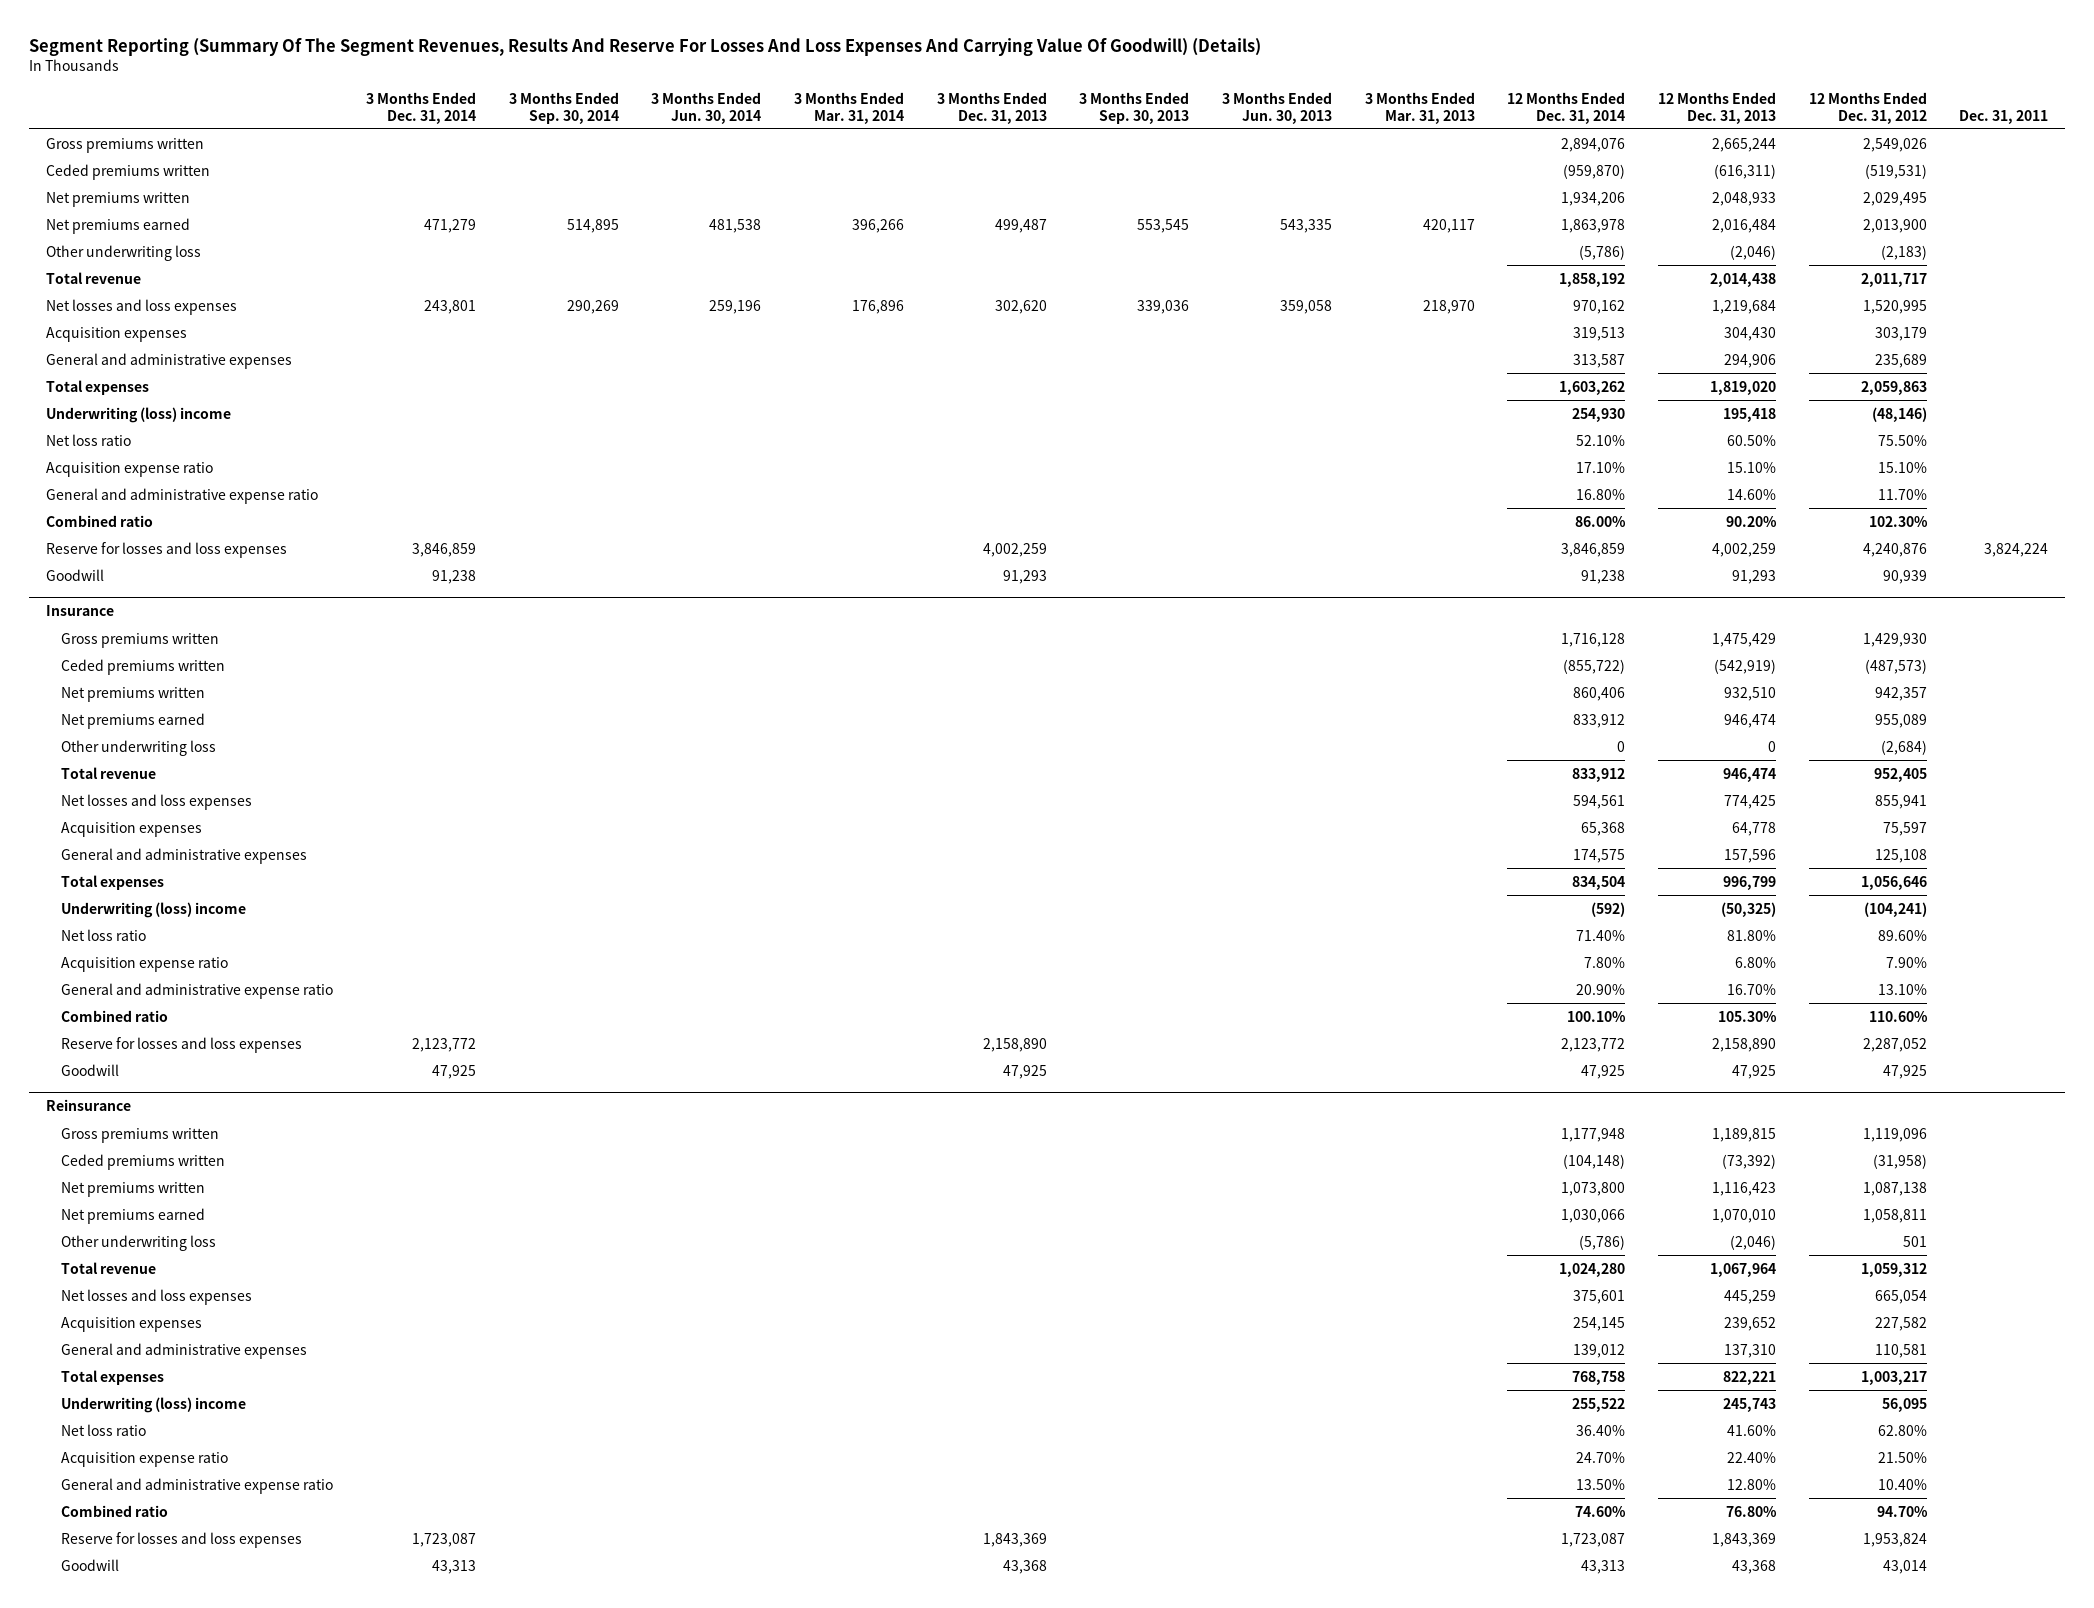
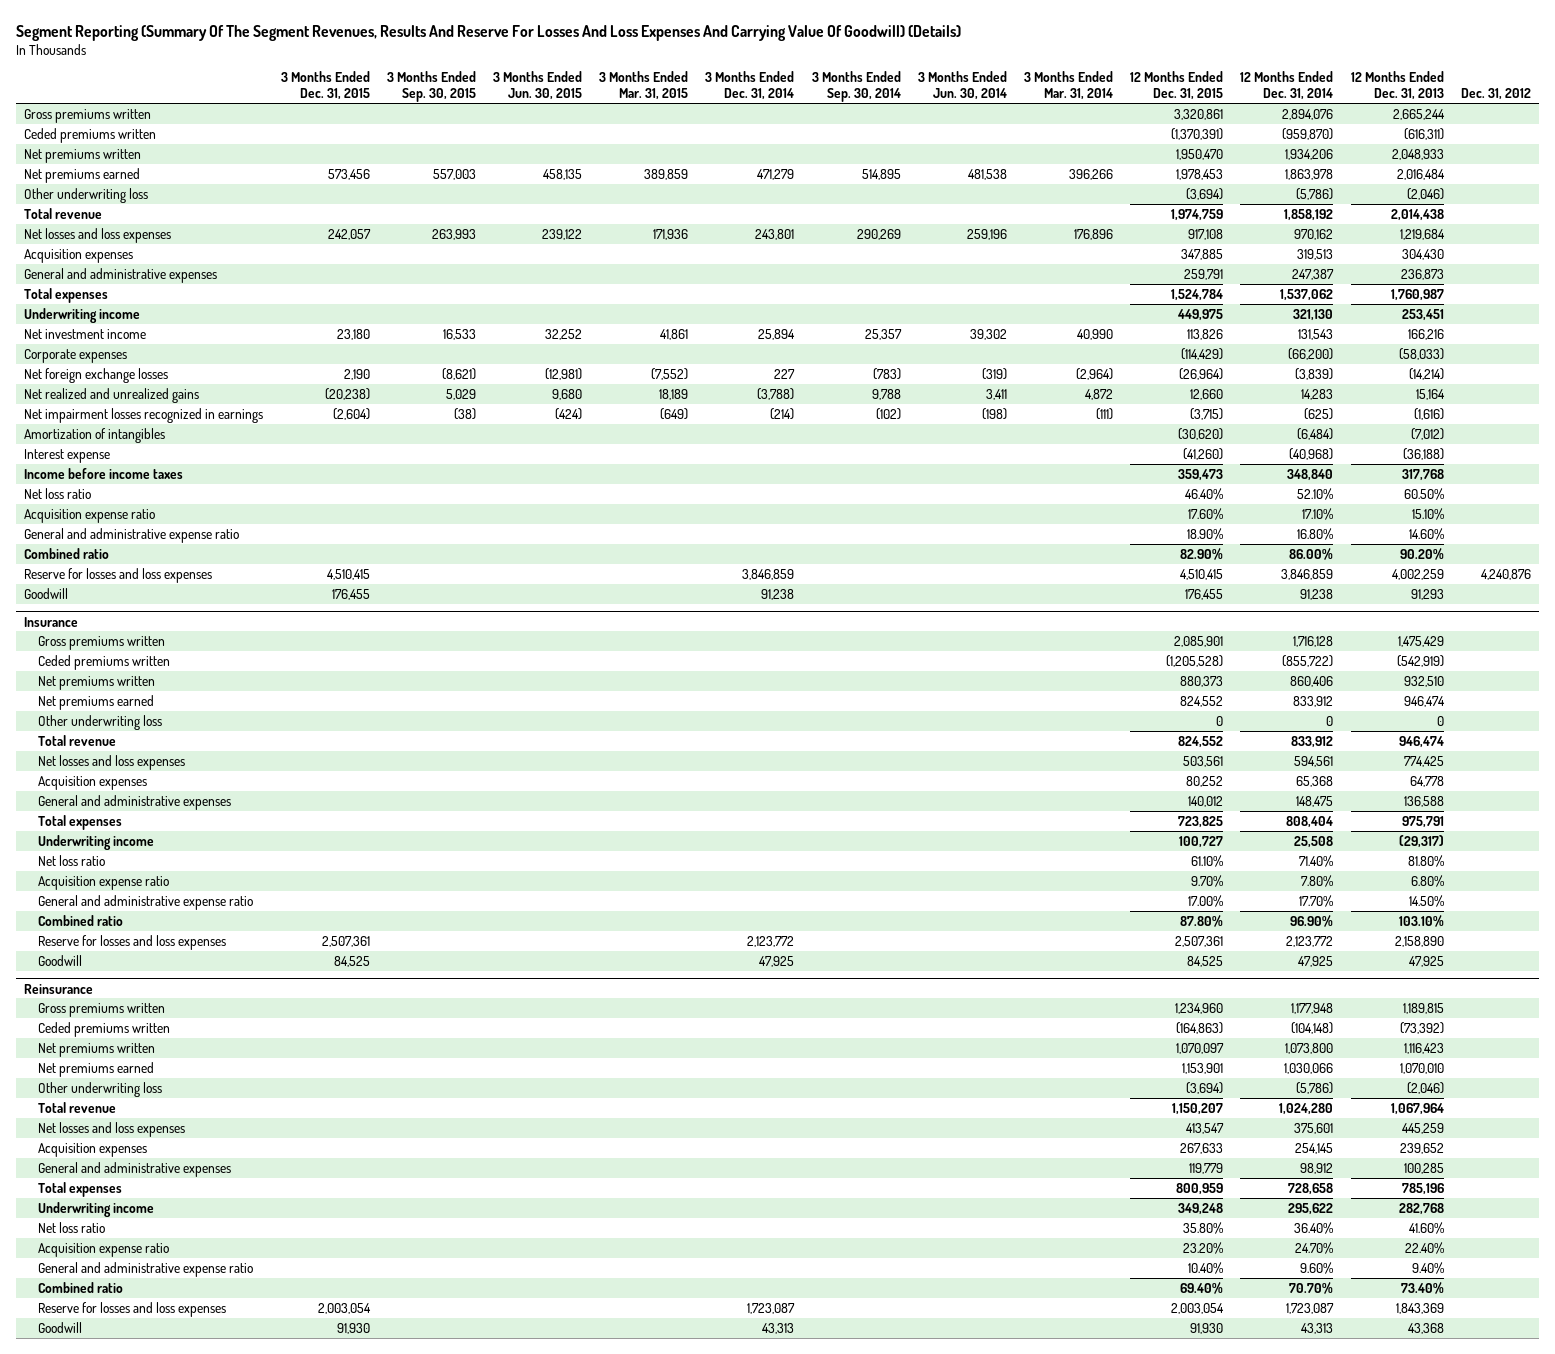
- | 3 Months Ended Dec. 31, 2014 | 3 Months Ended Sep. 30, 2014 | 3 Months Ended Jun. 30, 2014 | 3 Months Ended Mar. 31, 2014 | 3 Months Ended Dec. 31, 2013 | 3 Months Ended Sep. 30, 2013 | 3 Months Ended Jun. 30, 2013 | 3 Months Ended Mar. 31, 2013 | 12 Months Ended Dec. 31, 2014 | 12 Months Ended Dec. 31, 2013 | 12 Months Ended Dec. 31, 2012 | Dec. 31, 2011
+ | 3 Months Ended Dec. 31, 2015 | 3 Months Ended Sep. 30, 2015 | 3 Months Ended Jun. 30, 2015 | 3 Months Ended Mar. 31, 2015 | 3 Months Ended Dec. 31, 2014 | 3 Months Ended Sep. 30, 2014 | 3 Months Ended Jun. 30, 2014 | 3 Months Ended Mar. 31, 2014 | 12 Months Ended Dec. 31, 2015 | 12 Months Ended Dec. 31, 2014 | 12 Months Ended Dec. 31, 2013 | Dec. 31, 2012
- General and administrative expenses | | | | | | | | | 313,587 | 294,906 | 235,689 |
- Total expenses | | | | | | | | | 1,603,262 | 1,819,020 | 2,059,863 |
- Underwriting (loss) income | | | | | | | | | 254,930 | 195,418 | (48,146) |
+ General and administrative expenses | | | | | | | | | 259,791 | 247,387 | 236,873 |
+ Total expenses | | | | | | | | | 1,524,784 | 1,537,062 | 1,760,987 |
+ Underwriting income | | | | | | | | | 449,975 | 321,130 | 253,451 |
+ Net investment income | 23,180 | 16,533 | 32,252 | 41,861 | 25,894 | 25,357 | 39,302 | 40,990 | 113,826 | 131,543 | 166,216 |
+ Corporate expenses | | | | | | | | | (114,429) | (66,200) | (58,033) |
+ Net foreign exchange losses | 2,190 | (8,621) | (12,981) | (7,552) | 227 | (783) | (319) | (2,964) | (26,964) | (3,839) | (14,214) |
+ Net realized and unrealized gains | (20,238) | 5,029 | 9,680 | 18,189 | (3,788) | 9,788 | 3,411 | 4,872 | 12,660 | 14,283 | 15,164 |
+ Net impairment losses recognized in earnings | (2,604) | (38) | (424) | (649) | (214) | (102) | (198) | (111) | (3,715) | (625) | (1,616) |
+ Amortization of intangibles | | | | | | | | | (30,620) | (6,484) | (7,012) |
+ Interest expense | | | | | | | | | (41,260) | (40,968) | (36,188) |
+ Income before income taxes | | | | | | | | | 359,473 | 348,840 | 317,768 |
@ Insurance
- General and administrative expenses | | | | | | | | | 174,575 | 157,596 | 125,108 |
- Total expenses | | | | | | | | | 834,504 | 996,799 | 1,056,646 |
- Underwriting (loss) income | | | | | | | | | (592) | (50,325) | (104,241) |
+ General and administrative expenses | | | | | | | | | 140,012 | 148,475 | 136,588 |
+ Total expenses | | | | | | | | | 723,825 | 808,404 | 975,791 |
+ Underwriting income | | | | | | | | | 100,727 | 25,508 | (29,317) |
- General and administrative expense ratio | | | | | | | | | 20.90% | 16.70% | 13.10% |
- Combined ratio | | | | | | | | | 100.10% | 105.30% | 110.60% |
+ General and administrative expense ratio | | | | | | | | | 17.00% | 17.70% | 14.50% |
+ Combined ratio | | | | | | | | | 87.80% | 96.90% | 103.10% |
@ Reinsurance
- General and administrative expenses | | | | | | | | | 139,012 | 137,310 | 110,581 |
- Total expenses | | | | | | | | | 768,758 | 822,221 | 1,003,217 |
- Underwriting (loss) income | | | | | | | | | 255,522 | 245,743 | 56,095 |
+ General and administrative expenses | | | | | | | | | 119,779 | 98,912 | 100,285 |
+ Total expenses | | | | | | | | | 800,959 | 728,658 | 785,196 |
+ Underwriting income | | | | | | | | | 349,248 | 295,622 | 282,768 |
- General and administrative expense ratio | | | | | | | | | 13.50% | 12.80% | 10.40% |
- Combined ratio | | | | | | | | | 74.60% | 76.80% | 94.70% |
+ General and administrative expense ratio | | | | | | | | | 10.40% | 9.60% | 9.40% |
+ Combined ratio | | | | | | | | | 69.40% | 70.70% | 73.40% |

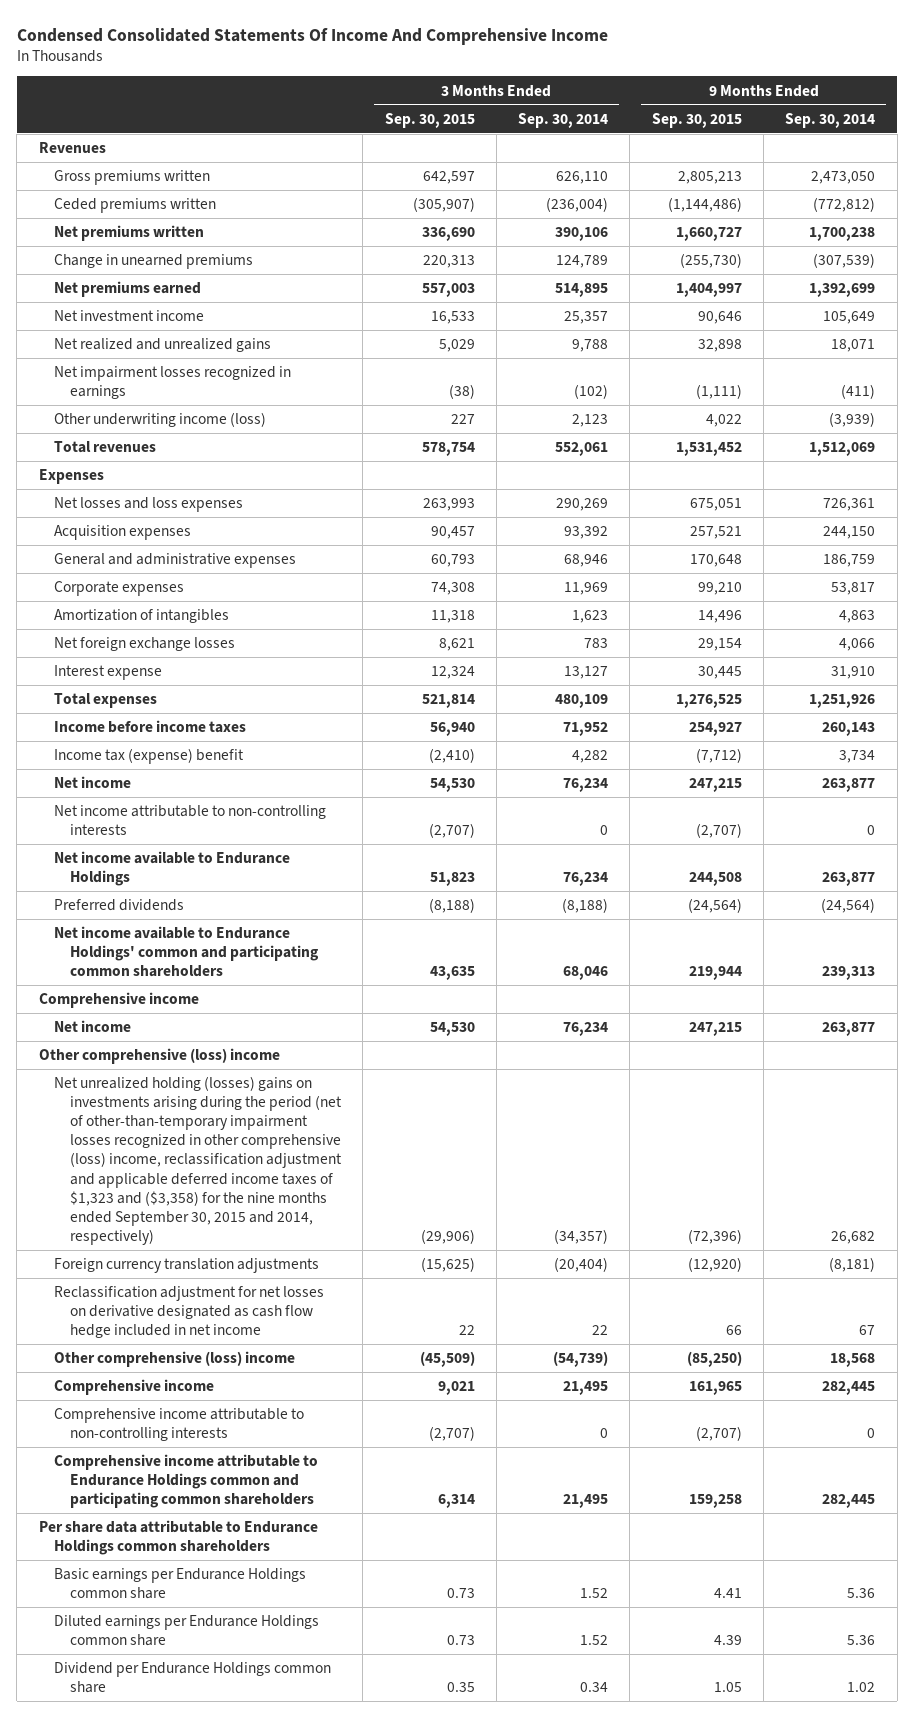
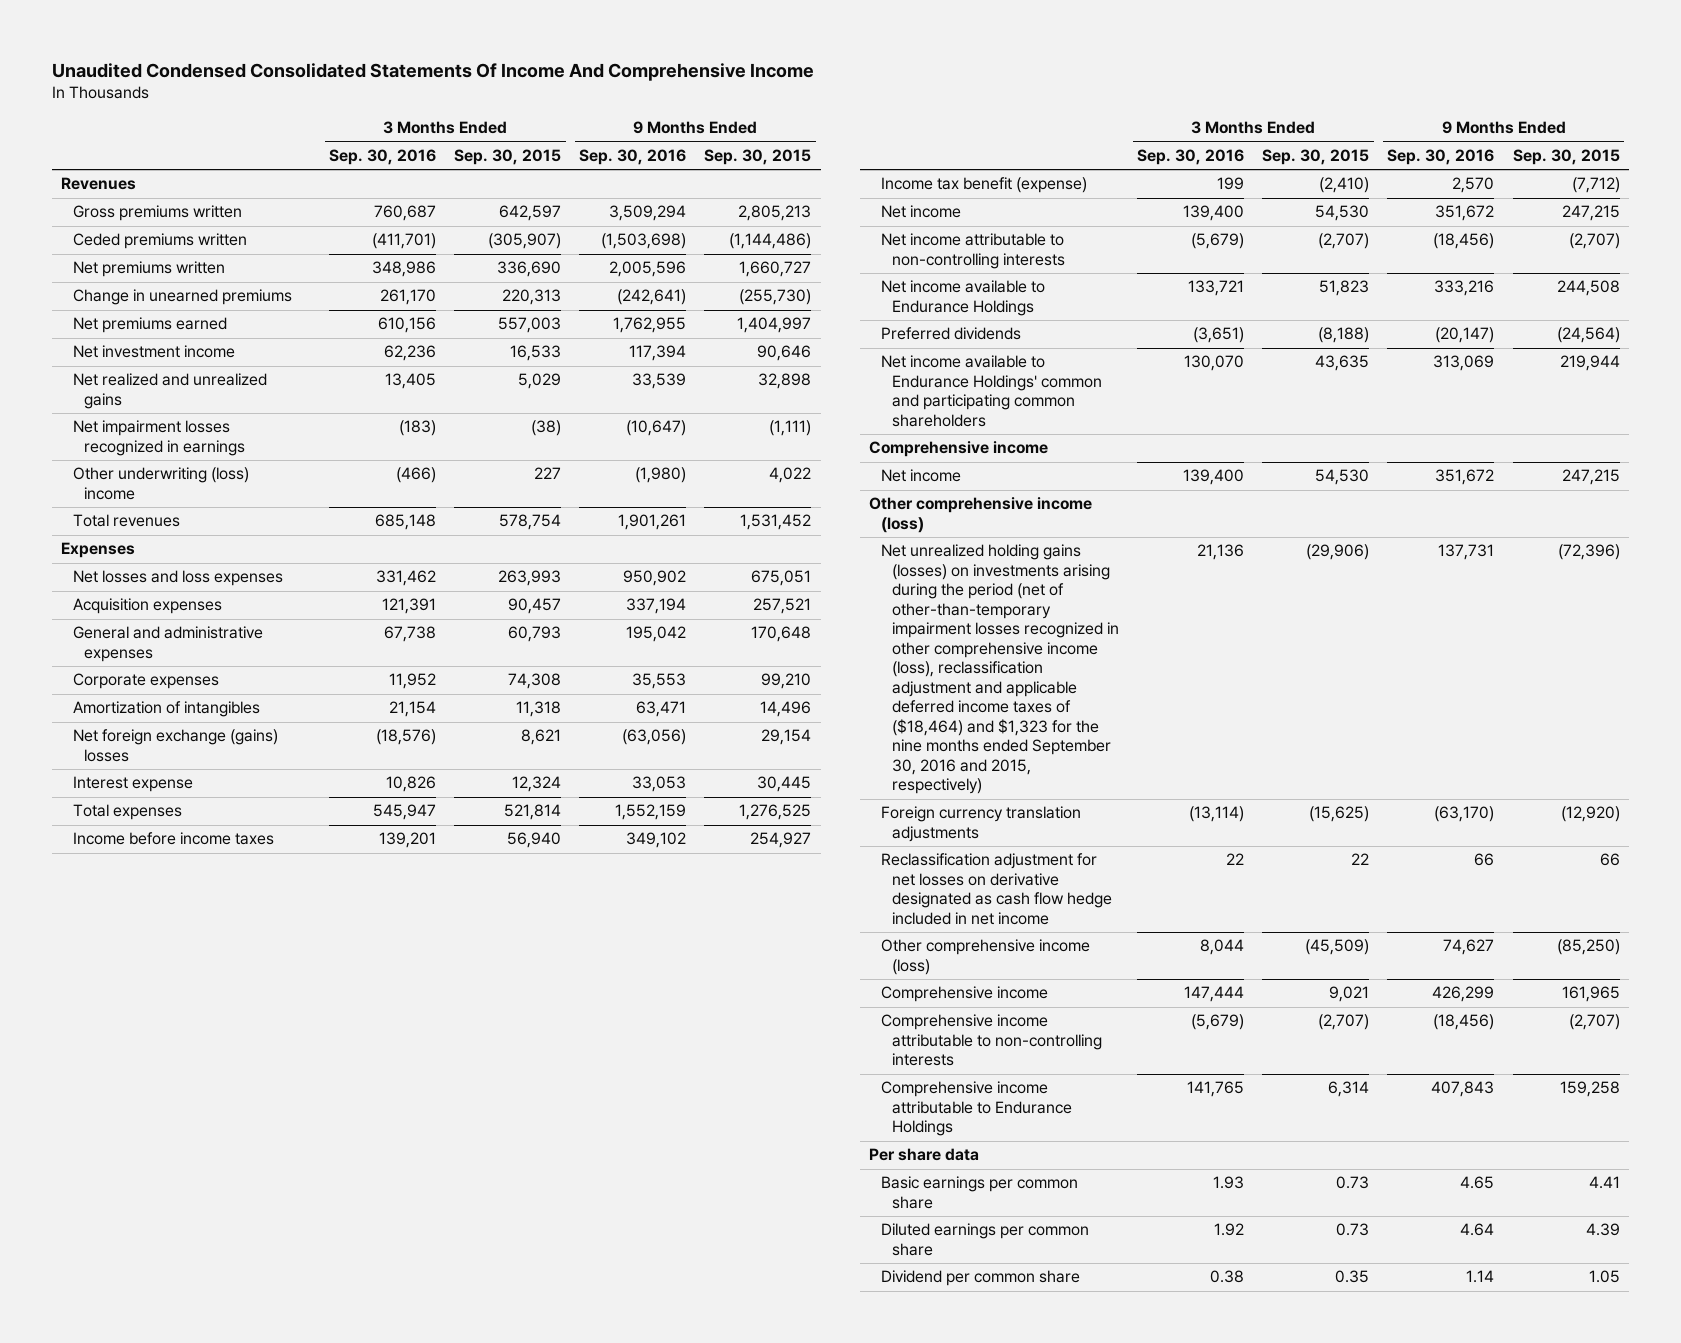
- Condensed Consolidated Statements Of Income And Comprehensive Income
+ Unaudited Condensed Consolidated Statements Of Income And Comprehensive Income
- | 3 Months Ended Sep. 30, 2015 | 3 Months Ended Sep. 30, 2014 | 9 Months Ended Sep. 30, 2015 | 9 Months Ended Sep. 30, 2014
+ | 3 Months Ended Sep. 30, 2016 | 3 Months Ended Sep. 30, 2015 | 9 Months Ended Sep. 30, 2016 | 9 Months Ended Sep. 30, 2015
- Other underwriting income (loss) | 227 | 2,123 | 4,022 | (3,939)
+ Other underwriting (loss) income | (466) | 227 | (1,980) | 4,022
- Net foreign exchange losses | 8,621 | 783 | 29,154 | 4,066
+ Net foreign exchange (gains) losses | (18,576) | 8,621 | (63,056) | 29,154
- Income tax (expense) benefit | (2,410) | 4,282 | (7,712) | 3,734
+ Income tax benefit (expense) | 199 | (2,410) | 2,570 | (7,712)
- Other comprehensive (loss) income
- Net unrealized holding (losses) gains on investments arising during the period (net of other-than-temporary impairment losses recognized in other comprehensive (loss) income, reclassification adjustment and applicable deferred income taxes of $1,323 and ($3,358) for the nine months ended September 30, 2015 and 2014, respectively) | (29,906) | (34,357) | (72,396) | 26,682
+ Other comprehensive income (loss)
+ Net unrealized holding gains (losses) on investments arising during the period (net of other-than-temporary impairment losses recognized in other comprehensive income (loss), reclassification adjustment and applicable deferred income taxes of ($18,464) and $1,323 for the nine months ended September 30, 2016 and 2015, respectively) | 21,136 | (29,906) | 137,731 | (72,396)
- Other comprehensive (loss) income | (45,509) | (54,739) | (85,250) | 18,568
+ Other comprehensive income (loss) | 8,044 | (45,509) | 74,627 | (85,250)
- Comprehensive income attributable to Endurance Holdings common and participating common shareholders | 6,314 | 21,495 | 159,258 | 282,445
- Per share data attributable to Endurance Holdings common shareholders
- Basic earnings per Endurance Holdings common share | 0.73 | 1.52 | 4.41 | 5.36
- Diluted earnings per Endurance Holdings common share | 0.73 | 1.52 | 4.39 | 5.36
- Dividend per Endurance Holdings common share | 0.35 | 0.34 | 1.05 | 1.02
+ Comprehensive income attributable to Endurance Holdings | 141,765 | 6,314 | 407,843 | 159,258
+ Per share data
+ Basic earnings per common share | 1.93 | 0.73 | 4.65 | 4.41
+ Diluted earnings per common share | 1.92 | 0.73 | 4.64 | 4.39
+ Dividend per common share | 0.38 | 0.35 | 1.14 | 1.05

